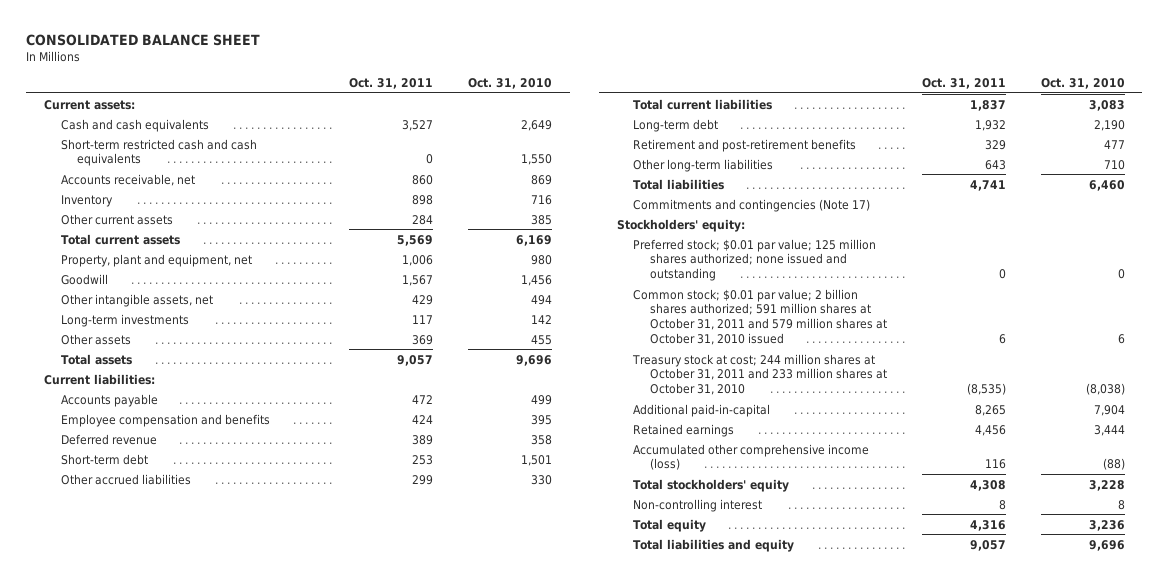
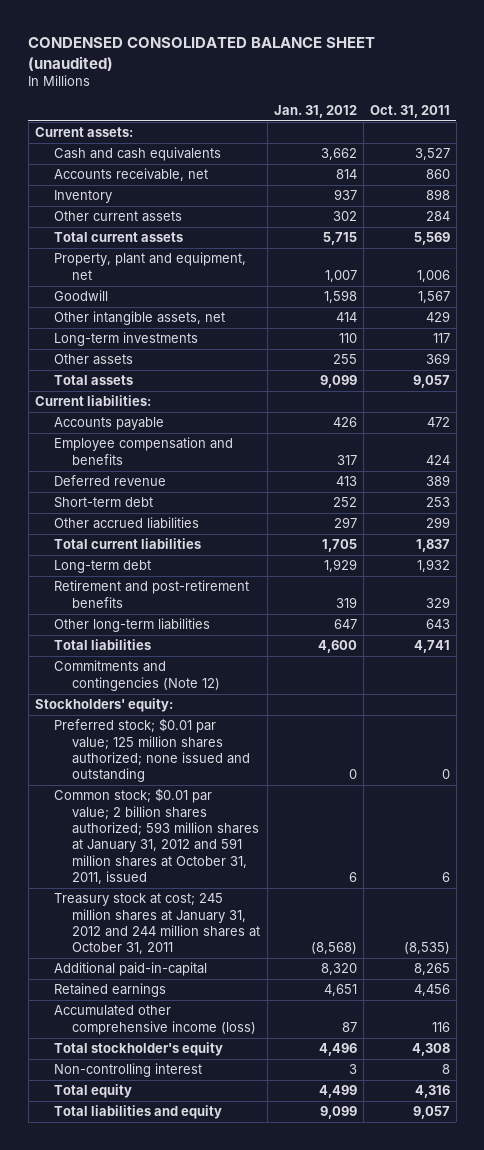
- CONSOLIDATED BALANCE SHEET
+ CONDENSED CONSOLIDATED BALANCE SHEET (unaudited)
- | Oct. 31, 2011 | Oct. 31, 2010
+ | Jan. 31, 2012 | Oct. 31, 2011
- Short-term restricted cash and cash equivalents | 0 | 1,550
- Commitments and contingencies (Note 17)
+ Commitments and contingencies (Note 12)
- Common stock; $0.01 par value; 2 billion shares authorized; 591 million shares at October 31, 2011 and 579 million shares at October 31, 2010 issued | 6 | 6
- Treasury stock at cost; 244 million shares at October 31, 2011 and 233 million shares at October 31, 2010 | (8,535) | (8,038)
+ Common stock; $0.01 par value; 2 billion shares authorized; 593 million shares at January 31, 2012 and 591 million shares at October 31, 2011, issued | 6 | 6
+ Treasury stock at cost; 245 million shares at January 31, 2012 and 244 million shares at October 31, 2011 | (8,568) | (8,535)
- Total stockholders' equity | 4,308 | 3,228
+ Total stockholder's equity | 4,496 | 4,308

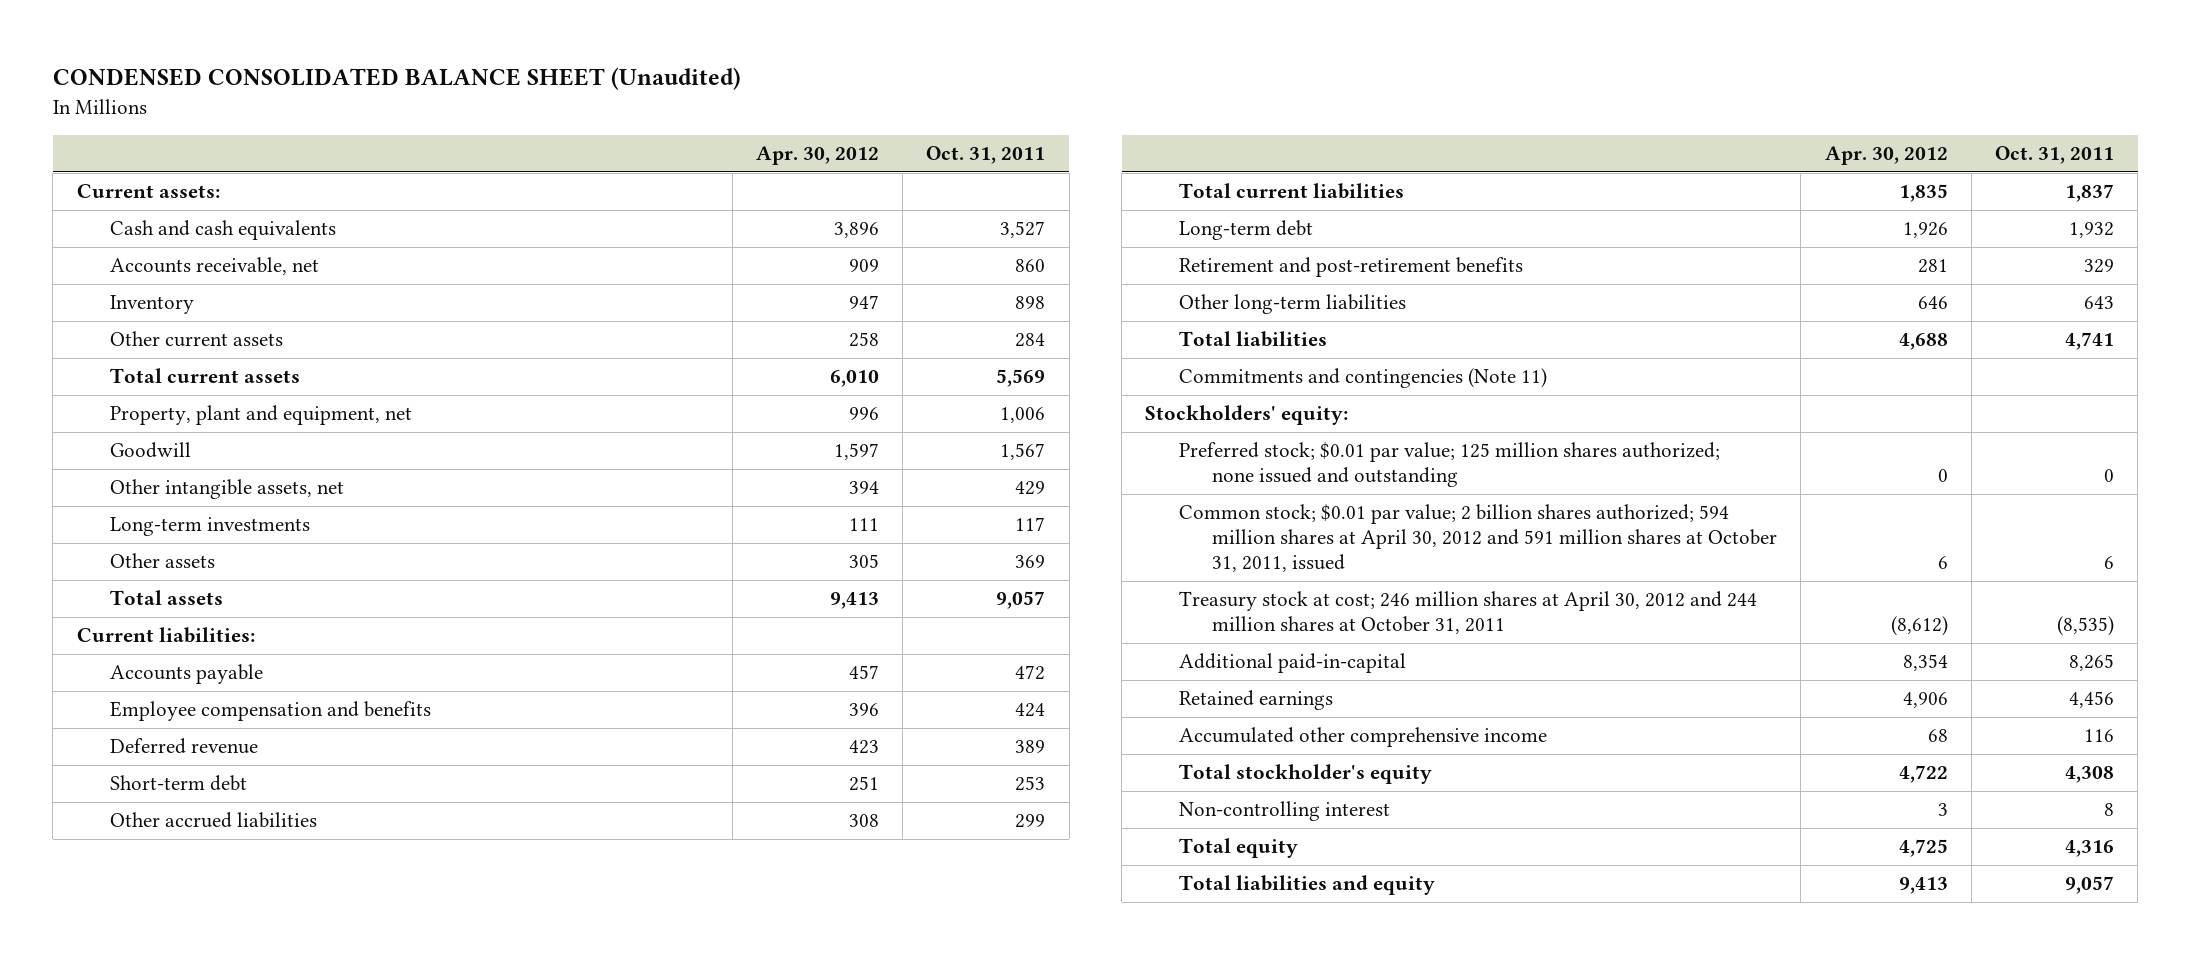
- CONDENSED CONSOLIDATED BALANCE SHEET (unaudited)
+ CONDENSED CONSOLIDATED BALANCE SHEET (Unaudited)
- | Jan. 31, 2012 | Oct. 31, 2011
+ | Apr. 30, 2012 | Oct. 31, 2011
- Commitments and contingencies (Note 12)
+ Commitments and contingencies (Note 11)
- Common stock; $0.01 par value; 2 billion shares authorized; 593 million shares at January 31, 2012 and 591 million shares at October 31, 2011, issued | 6 | 6
- Treasury stock at cost; 245 million shares at January 31, 2012 and 244 million shares at October 31, 2011 | (8,568) | (8,535)
+ Common stock; $0.01 par value; 2 billion shares authorized; 594 million shares at April 30, 2012 and 591 million shares at October 31, 2011, issued | 6 | 6
+ Treasury stock at cost; 246 million shares at April 30, 2012 and 244 million shares at October 31, 2011 | (8,612) | (8,535)
- Accumulated other comprehensive income (loss) | 87 | 116
+ Accumulated other comprehensive income | 68 | 116

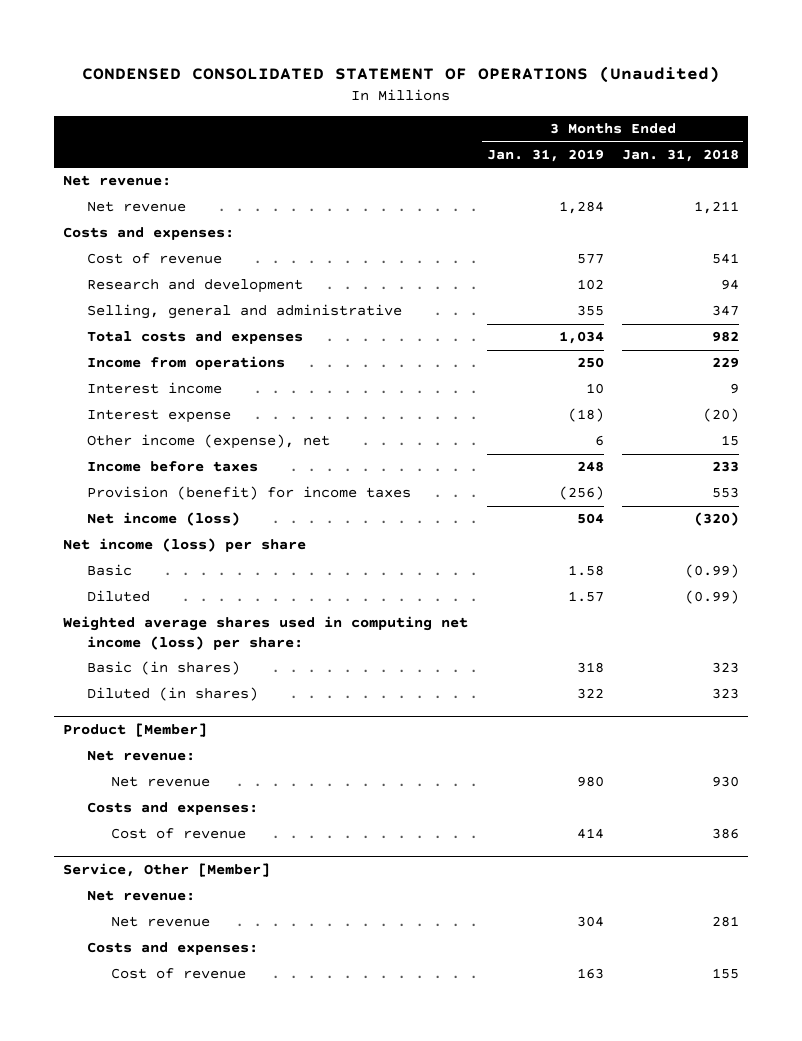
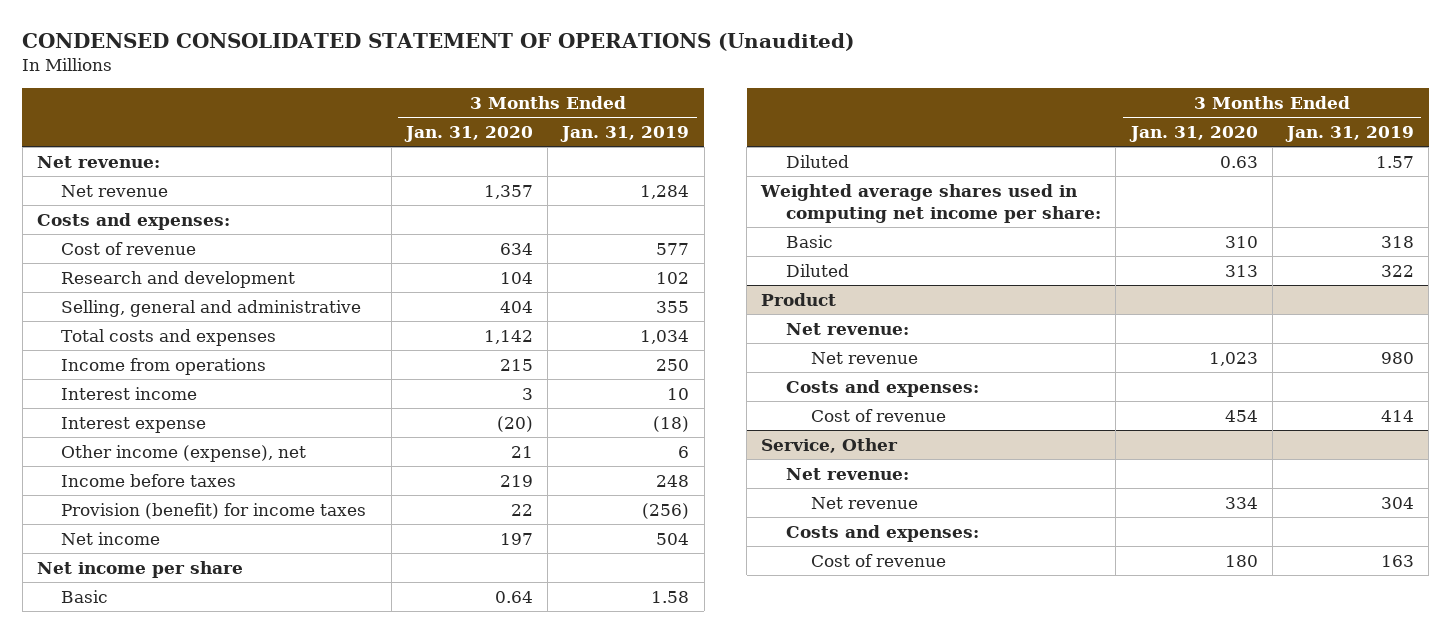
- | 3 Months Ended Jan. 31, 2019 | 3 Months Ended Jan. 31, 2018
+ | 3 Months Ended Jan. 31, 2020 | 3 Months Ended Jan. 31, 2019
- Net income (loss) | 504 | (320)
- Net income (loss) per share
+ Net income | 197 | 504
+ Net income per share
- Weighted average shares used in computing net income (loss) per share:
- Basic (in shares) | 318 | 323
- Diluted (in shares) | 322 | 323
- Product [Member]
+ Weighted average shares used in computing net income per share:
+ Basic | 310 | 318
+ Diluted | 313 | 322
+ Product
- Service, Other [Member]
+ Service, Other

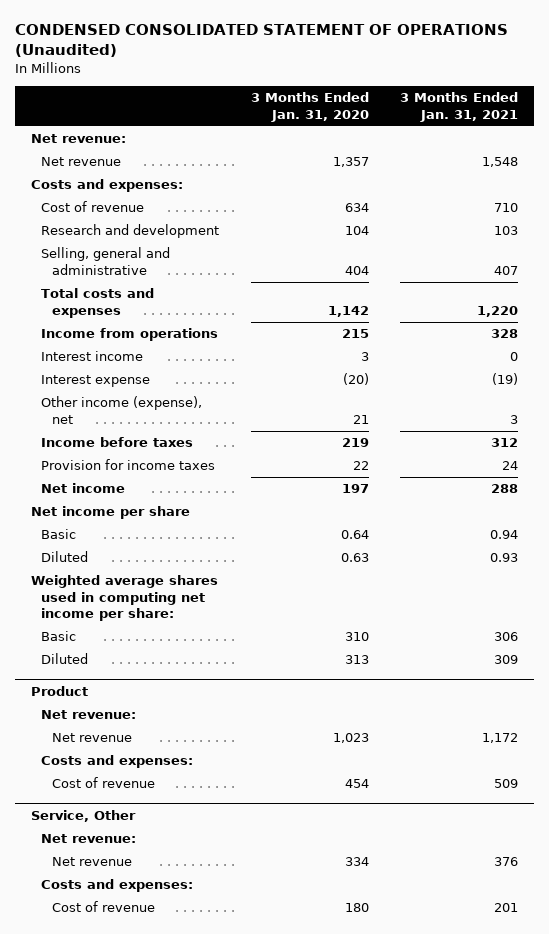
- | 3 Months Ended Jan. 31, 2020 | 3 Months Ended Jan. 31, 2019
+ | 3 Months Ended Jan. 31, 2020 | 3 Months Ended Jan. 31, 2021
- Provision (benefit) for income taxes | 22 | (256)
+ Provision for income taxes | 22 | 24

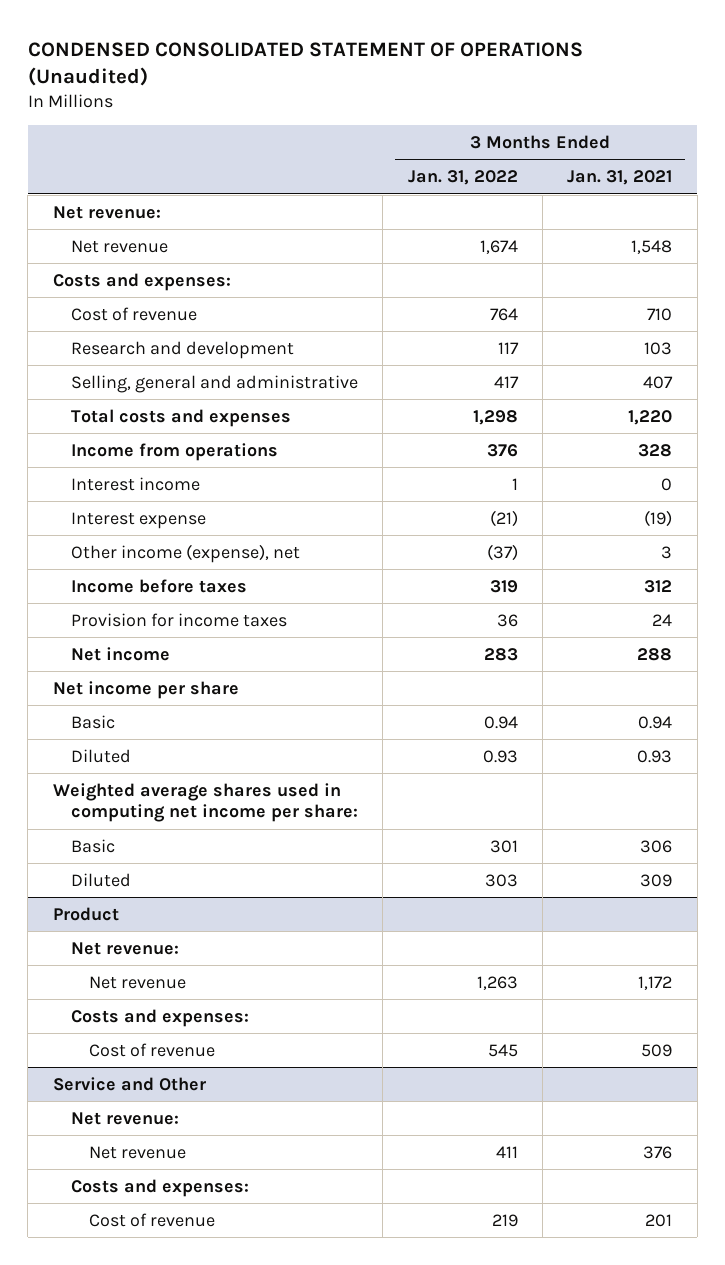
- | 3 Months Ended Jan. 31, 2020 | 3 Months Ended Jan. 31, 2021
+ | 3 Months Ended Jan. 31, 2022 | 3 Months Ended Jan. 31, 2021
- Service, Other
+ Service and Other

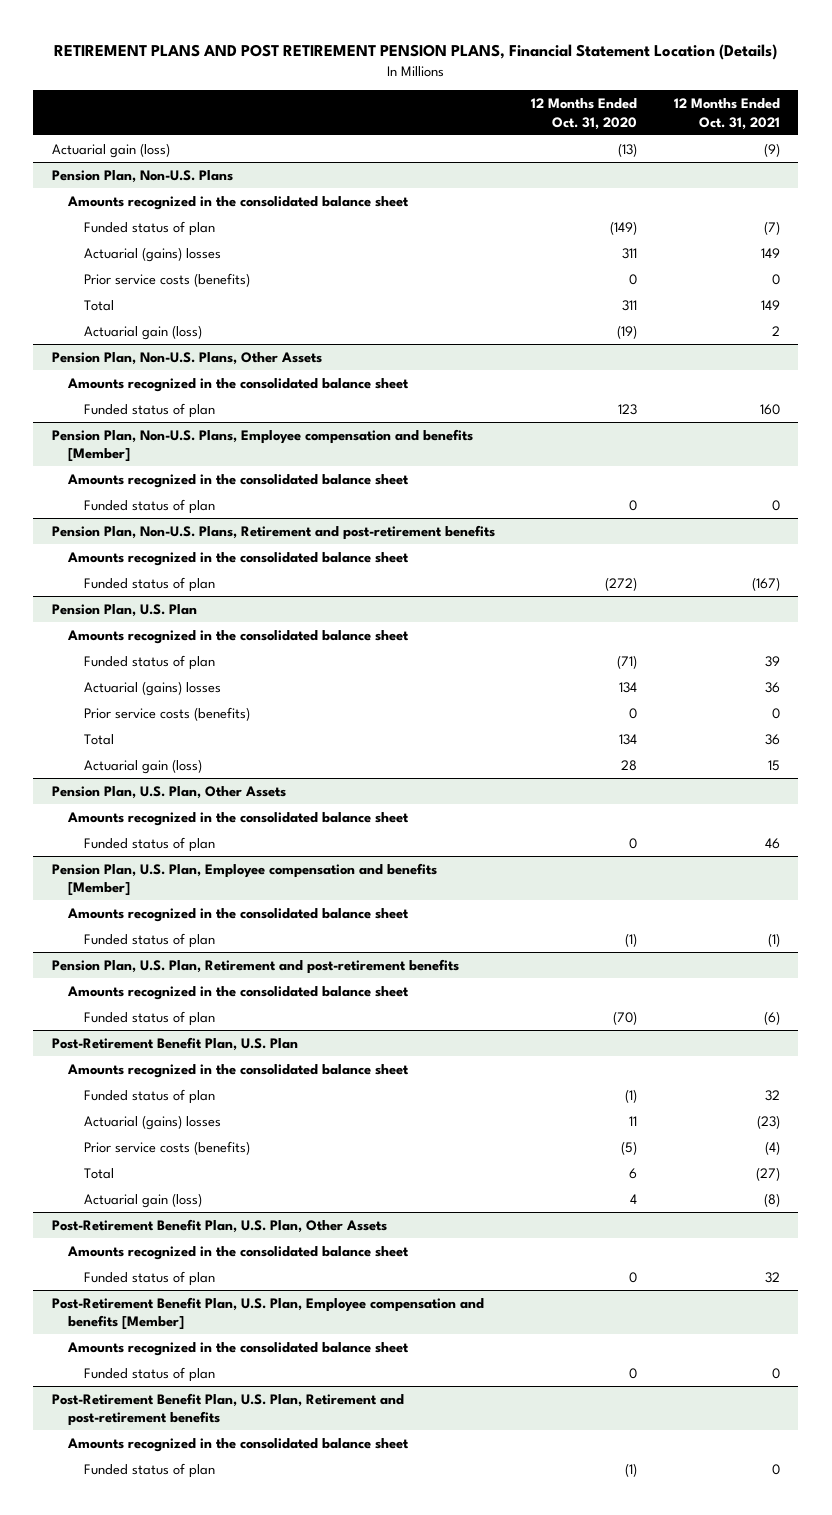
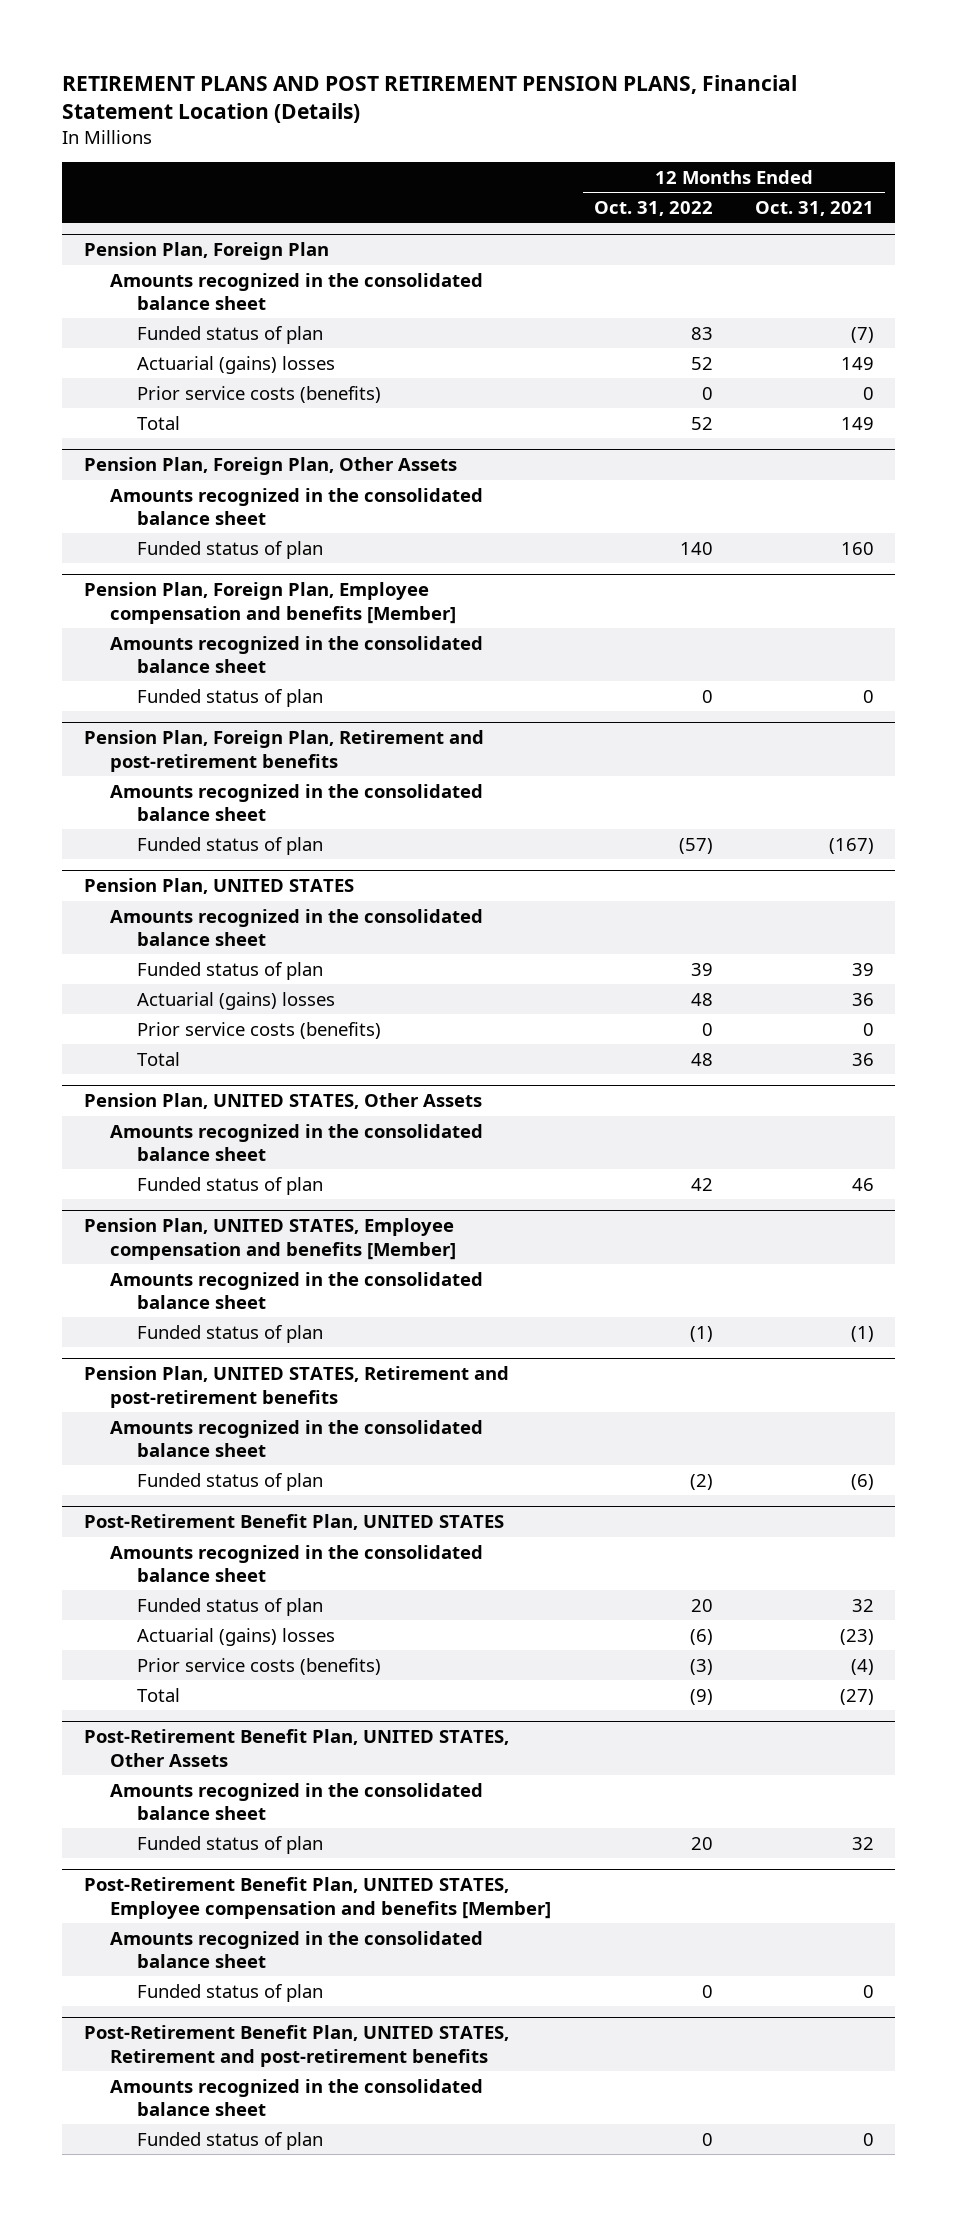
- | 12 Months Ended Oct. 31, 2020 | 12 Months Ended Oct. 31, 2021
+ | 12 Months Ended Oct. 31, 2022 | 12 Months Ended Oct. 31, 2021
- Actuarial gain (loss) | (13) | (9)
- Pension Plan, Non-U.S. Plans
+ Pension Plan, Foreign Plan
- Actuarial gain (loss) | (19) | 2
- Pension Plan, Non-U.S. Plans, Other Assets
+ Pension Plan, Foreign Plan, Other Assets
- Pension Plan, Non-U.S. Plans, Employee compensation and benefits [Member]
+ Pension Plan, Foreign Plan, Employee compensation and benefits [Member]
- Pension Plan, Non-U.S. Plans, Retirement and post-retirement benefits
+ Pension Plan, Foreign Plan, Retirement and post-retirement benefits
- Pension Plan, U.S. Plan
+ Pension Plan, UNITED STATES
- Actuarial gain (loss) | 28 | 15
- Pension Plan, U.S. Plan, Other Assets
+ Pension Plan, UNITED STATES, Other Assets
- Pension Plan, U.S. Plan, Employee compensation and benefits [Member]
+ Pension Plan, UNITED STATES, Employee compensation and benefits [Member]
- Pension Plan, U.S. Plan, Retirement and post-retirement benefits
+ Pension Plan, UNITED STATES, Retirement and post-retirement benefits
- Post-Retirement Benefit Plan, U.S. Plan
+ Post-Retirement Benefit Plan, UNITED STATES
- Actuarial gain (loss) | 4 | (8)
- Post-Retirement Benefit Plan, U.S. Plan, Other Assets
+ Post-Retirement Benefit Plan, UNITED STATES, Other Assets
- Post-Retirement Benefit Plan, U.S. Plan, Employee compensation and benefits [Member]
+ Post-Retirement Benefit Plan, UNITED STATES, Employee compensation and benefits [Member]
- Post-Retirement Benefit Plan, U.S. Plan, Retirement and post-retirement benefits
+ Post-Retirement Benefit Plan, UNITED STATES, Retirement and post-retirement benefits

